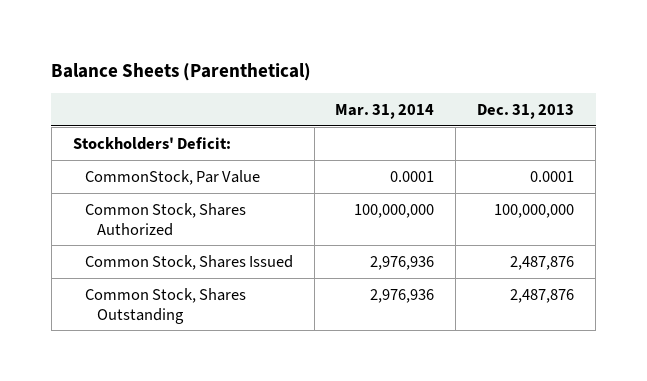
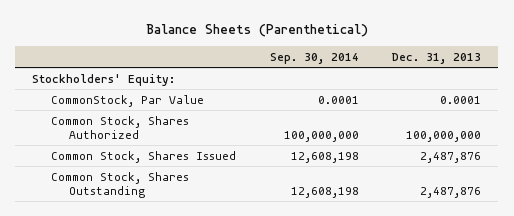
- | Mar. 31, 2014 | Dec. 31, 2013
+ | Sep. 30, 2014 | Dec. 31, 2013
- Stockholders' Deficit:
+ Stockholders' Equity:

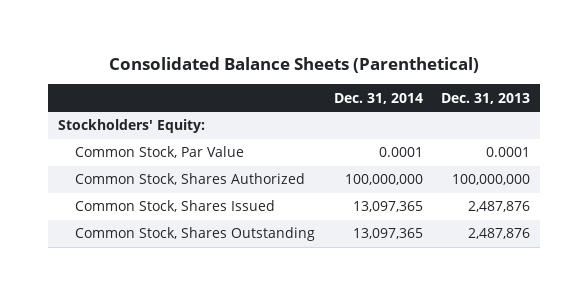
- Balance Sheets (Parenthetical)
+ Consolidated Balance Sheets (Parenthetical)
- | Sep. 30, 2014 | Dec. 31, 2013
+ | Dec. 31, 2014 | Dec. 31, 2013
- CommonStock, Par Value | 0.0001 | 0.0001
+ Common Stock, Par Value | 0.0001 | 0.0001

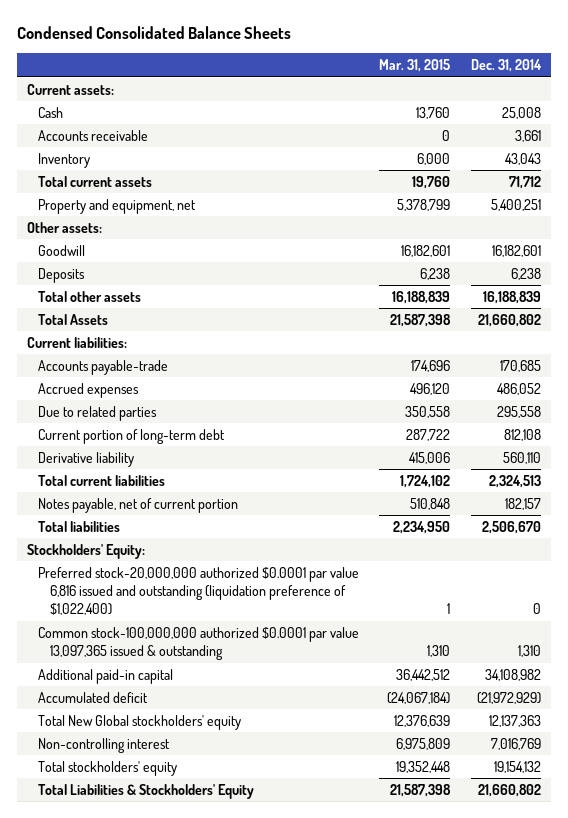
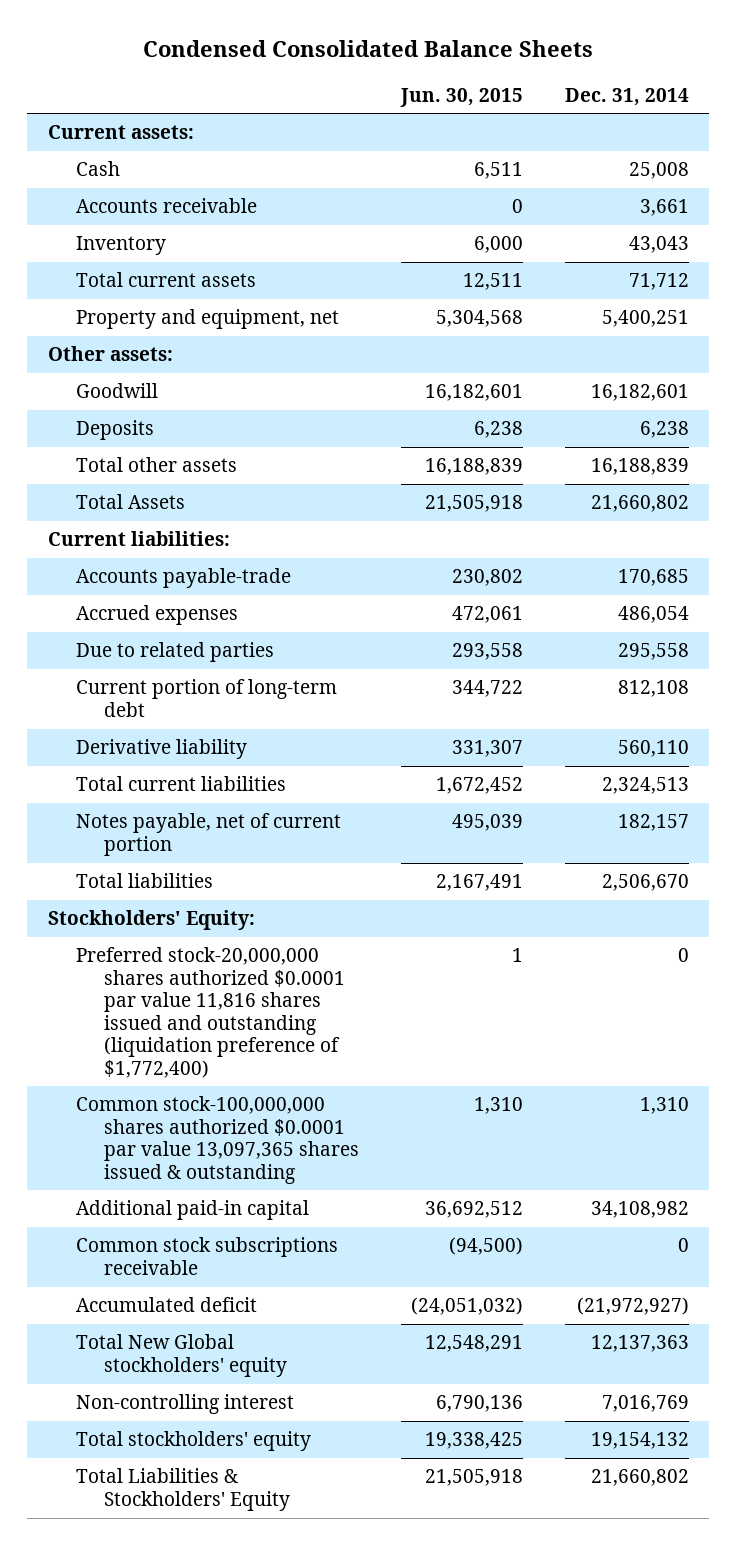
- | Mar. 31, 2015 | Dec. 31, 2014
+ | Jun. 30, 2015 | Dec. 31, 2014
- Accrued expenses | 496,120 | 486,052
+ Accrued expenses | 472,061 | 486,054
- Preferred stock-20,000,000 authorized $0.0001 par value 6,816 issued and outstanding (liquidation preference of $1,022,400) | 1 | 0
- Common stock-100,000,000 authorized $0.0001 par value 13,097,365 issued & outstanding | 1,310 | 1,310
+ Preferred stock-20,000,000 shares authorized $0.0001 par value 11,816 shares issued and outstanding (liquidation preference of $1,772,400) | 1 | 0
+ Common stock-100,000,000 shares authorized $0.0001 par value 13,097,365 shares issued & outstanding | 1,310 | 1,310
- Accumulated deficit | (24,067,184) | (21,972,929)
+ Common stock subscriptions receivable | (94,500) | 0
+ Accumulated deficit | (24,051,032) | (21,972,927)

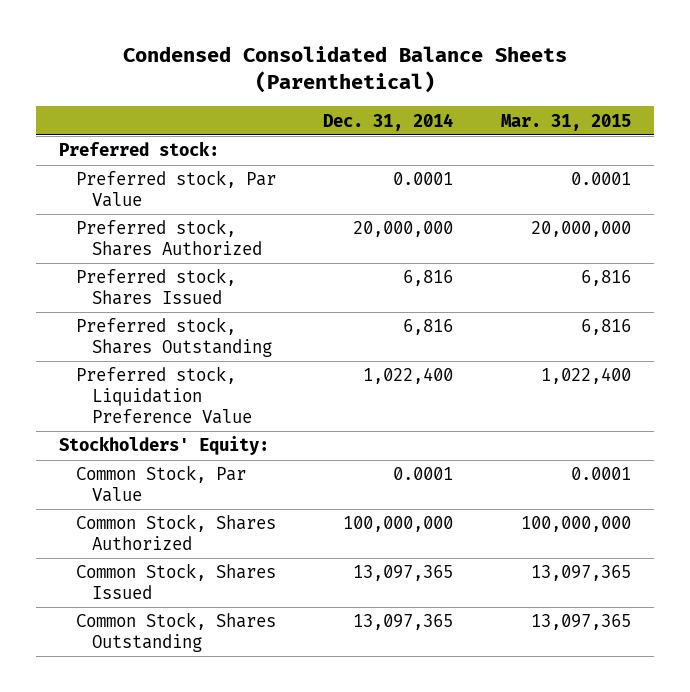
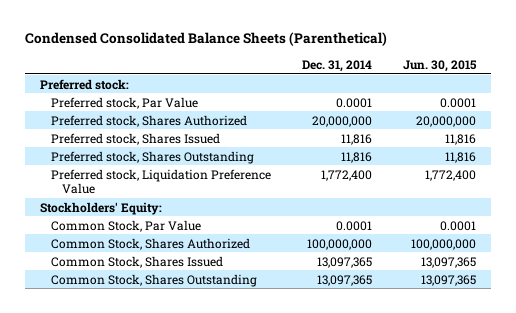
- | Dec. 31, 2014 | Mar. 31, 2015
+ | Dec. 31, 2014 | Jun. 30, 2015
- Preferred stock, Shares Issued | 6,816 | 6,816
- Preferred stock, Shares Outstanding | 6,816 | 6,816
- Preferred stock, Liquidation Preference Value | 1,022,400 | 1,022,400
+ Preferred stock, Shares Issued | 11,816 | 11,816
+ Preferred stock, Shares Outstanding | 11,816 | 11,816
+ Preferred stock, Liquidation Preference Value | 1,772,400 | 1,772,400

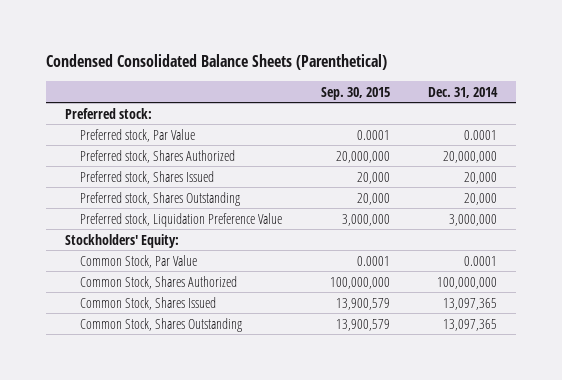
- | Dec. 31, 2014 | Jun. 30, 2015
+ | Sep. 30, 2015 | Dec. 31, 2014
- Preferred stock, Shares Issued | 11,816 | 11,816
- Preferred stock, Shares Outstanding | 11,816 | 11,816
- Preferred stock, Liquidation Preference Value | 1,772,400 | 1,772,400
+ Preferred stock, Shares Issued | 20,000 | 20,000
+ Preferred stock, Shares Outstanding | 20,000 | 20,000
+ Preferred stock, Liquidation Preference Value | 3,000,000 | 3,000,000

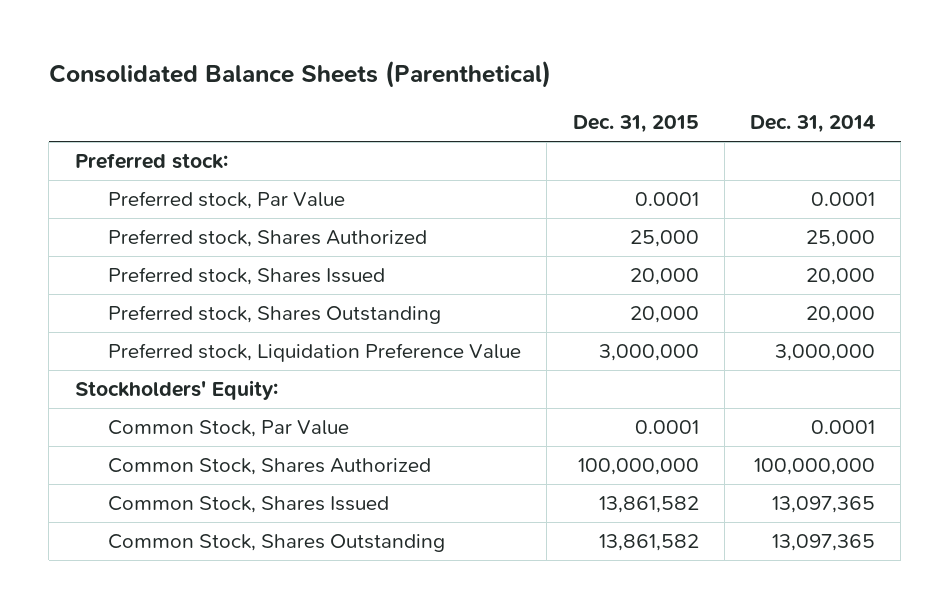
- Condensed Consolidated Balance Sheets (Parenthetical)
+ Consolidated Balance Sheets (Parenthetical)
- | Sep. 30, 2015 | Dec. 31, 2014
+ | Dec. 31, 2015 | Dec. 31, 2014
- Preferred stock, Shares Authorized | 20,000,000 | 20,000,000
+ Preferred stock, Shares Authorized | 25,000 | 25,000

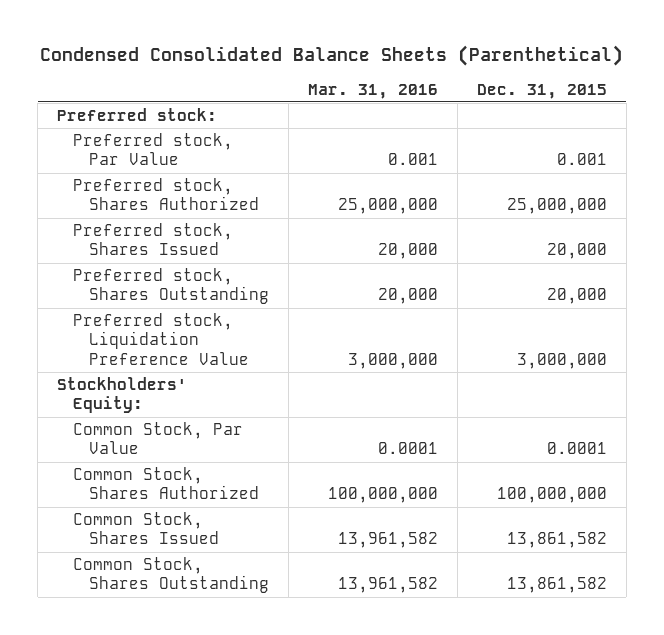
- Consolidated Balance Sheets (Parenthetical)
+ Condensed Consolidated Balance Sheets (Parenthetical)
- | Dec. 31, 2015 | Dec. 31, 2014
+ | Mar. 31, 2016 | Dec. 31, 2015
- Preferred stock, Par Value | 0.0001 | 0.0001
- Preferred stock, Shares Authorized | 25,000 | 25,000
+ Preferred stock, Par Value | 0.001 | 0.001
+ Preferred stock, Shares Authorized | 25,000,000 | 25,000,000

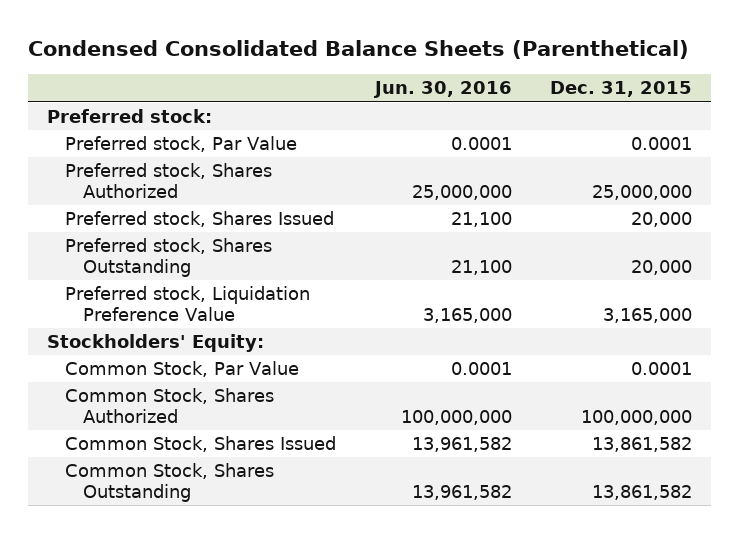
- | Mar. 31, 2016 | Dec. 31, 2015
+ | Jun. 30, 2016 | Dec. 31, 2015
- Preferred stock, Par Value | 0.001 | 0.001
+ Preferred stock, Par Value | 0.0001 | 0.0001
- Preferred stock, Liquidation Preference Value | 3,000,000 | 3,000,000
+ Preferred stock, Liquidation Preference Value | 3,165,000 | 3,165,000

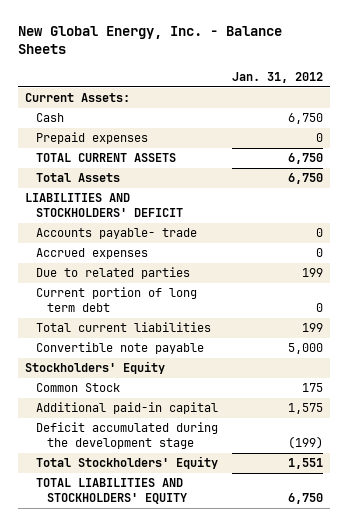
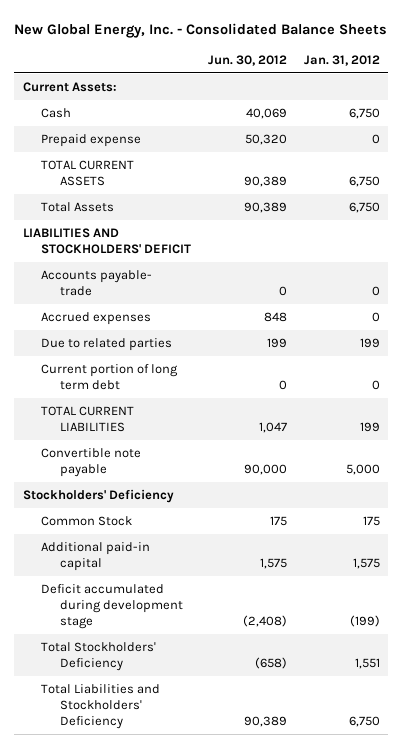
- New Global Energy, Inc. - Balance Sheets
+ New Global Energy, Inc. - Consolidated Balance Sheets
- | Jan. 31, 2012
+ | Jun. 30, 2012 | Jan. 31, 2012
- Prepaid expenses | 0
+ Prepaid expense | 50,320 | 0
- Total current liabilities | 199
+ TOTAL CURRENT LIABILITIES | 1,047 | 199
- Stockholders' Equity
+ Stockholders' Deficiency
- Deficit accumulated during the development stage | (199)
- Total Stockholders' Equity | 1,551
- TOTAL LIABILITIES AND STOCKHOLDERS' EQUITY | 6,750
+ Deficit accumulated during development stage | (2,408) | (199)
+ Total Stockholders' Deficiency | (658) | 1,551
+ Total Liabilities and Stockholders' Deficiency | 90,389 | 6,750

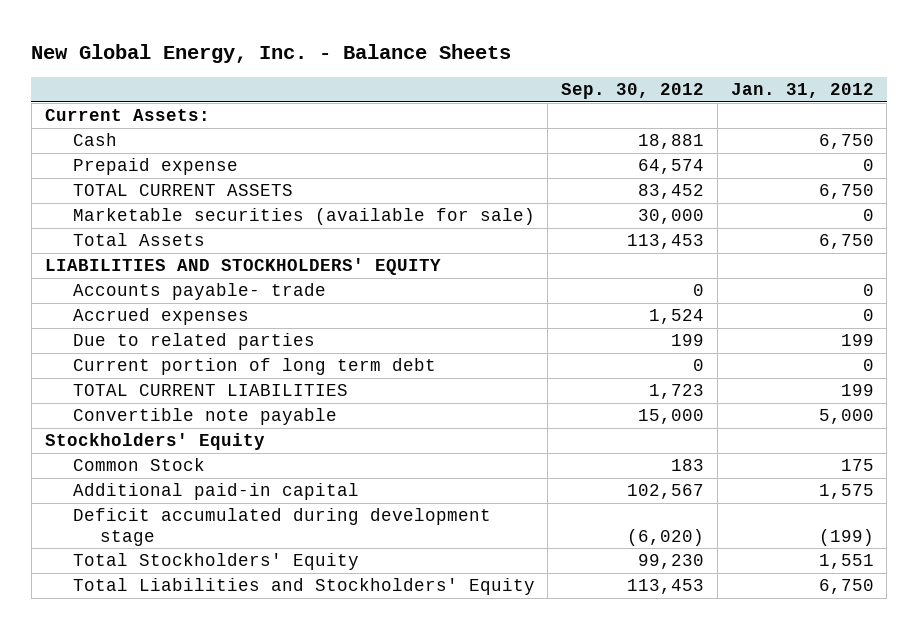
- New Global Energy, Inc. - Consolidated Balance Sheets
+ New Global Energy, Inc. - Balance Sheets
- | Jun. 30, 2012 | Jan. 31, 2012
+ | Sep. 30, 2012 | Jan. 31, 2012
+ Marketable securities (available for sale) | 30,000 | 0
- LIABILITIES AND STOCKHOLDERS' DEFICIT
+ LIABILITIES AND STOCKHOLDERS' EQUITY
- Stockholders' Deficiency
+ Stockholders' Equity
- Total Stockholders' Deficiency | (658) | 1,551
- Total Liabilities and Stockholders' Deficiency | 90,389 | 6,750
+ Total Stockholders' Equity | 99,230 | 1,551
+ Total Liabilities and Stockholders' Equity | 113,453 | 6,750

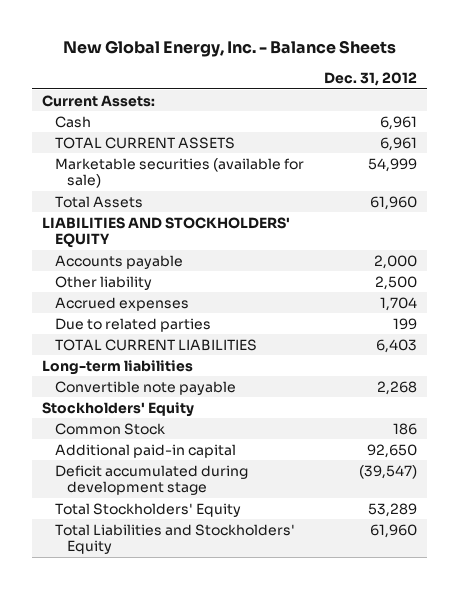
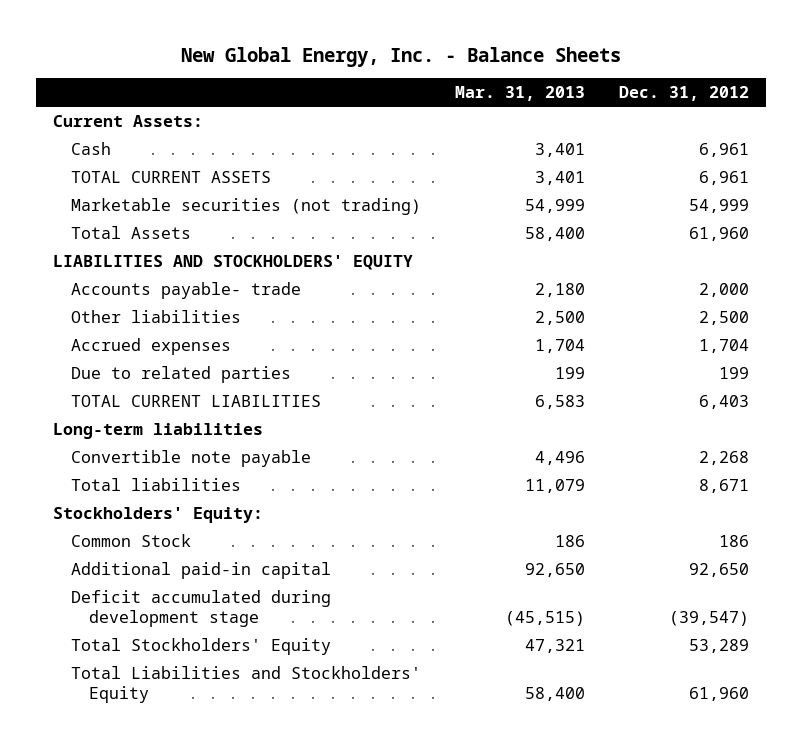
- | Dec. 31, 2012
+ | Mar. 31, 2013 | Dec. 31, 2012
- Marketable securities (available for sale) | 54,999
+ Marketable securities (not trading) | 54,999 | 54,999
- Accounts payable | 2,000
- Other liability | 2,500
+ Accounts payable- trade | 2,180 | 2,000
+ Other liabilities | 2,500 | 2,500
- Stockholders' Equity
+ Total liabilities | 11,079 | 8,671
+ Stockholders' Equity:

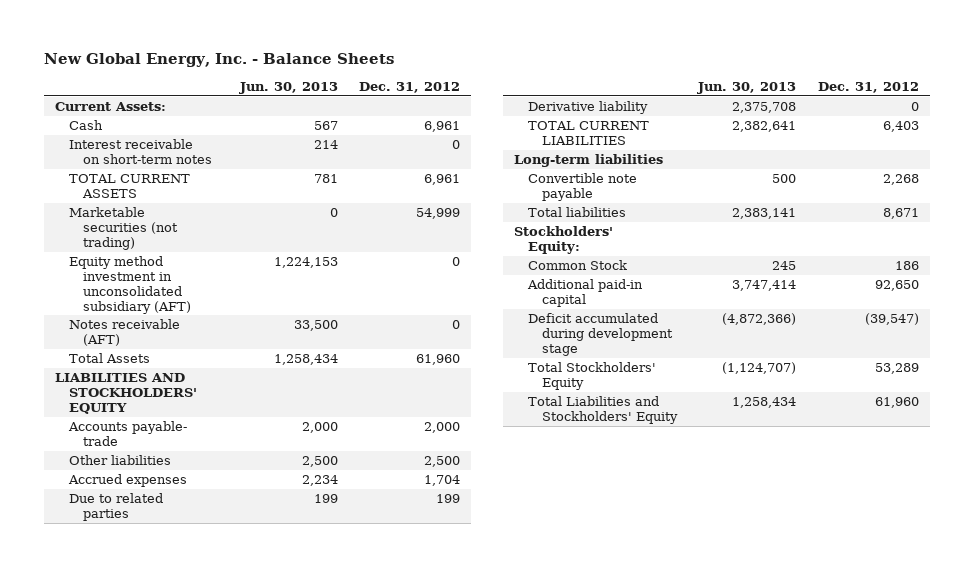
- | Mar. 31, 2013 | Dec. 31, 2012
+ | Jun. 30, 2013 | Dec. 31, 2012
+ Interest receivable on short-term notes | 214 | 0
+ Equity method investment in unconsolidated subsidiary (AFT) | 1,224,153 | 0
+ Notes receivable (AFT) | 33,500 | 0
+ Derivative liability | 2,375,708 | 0

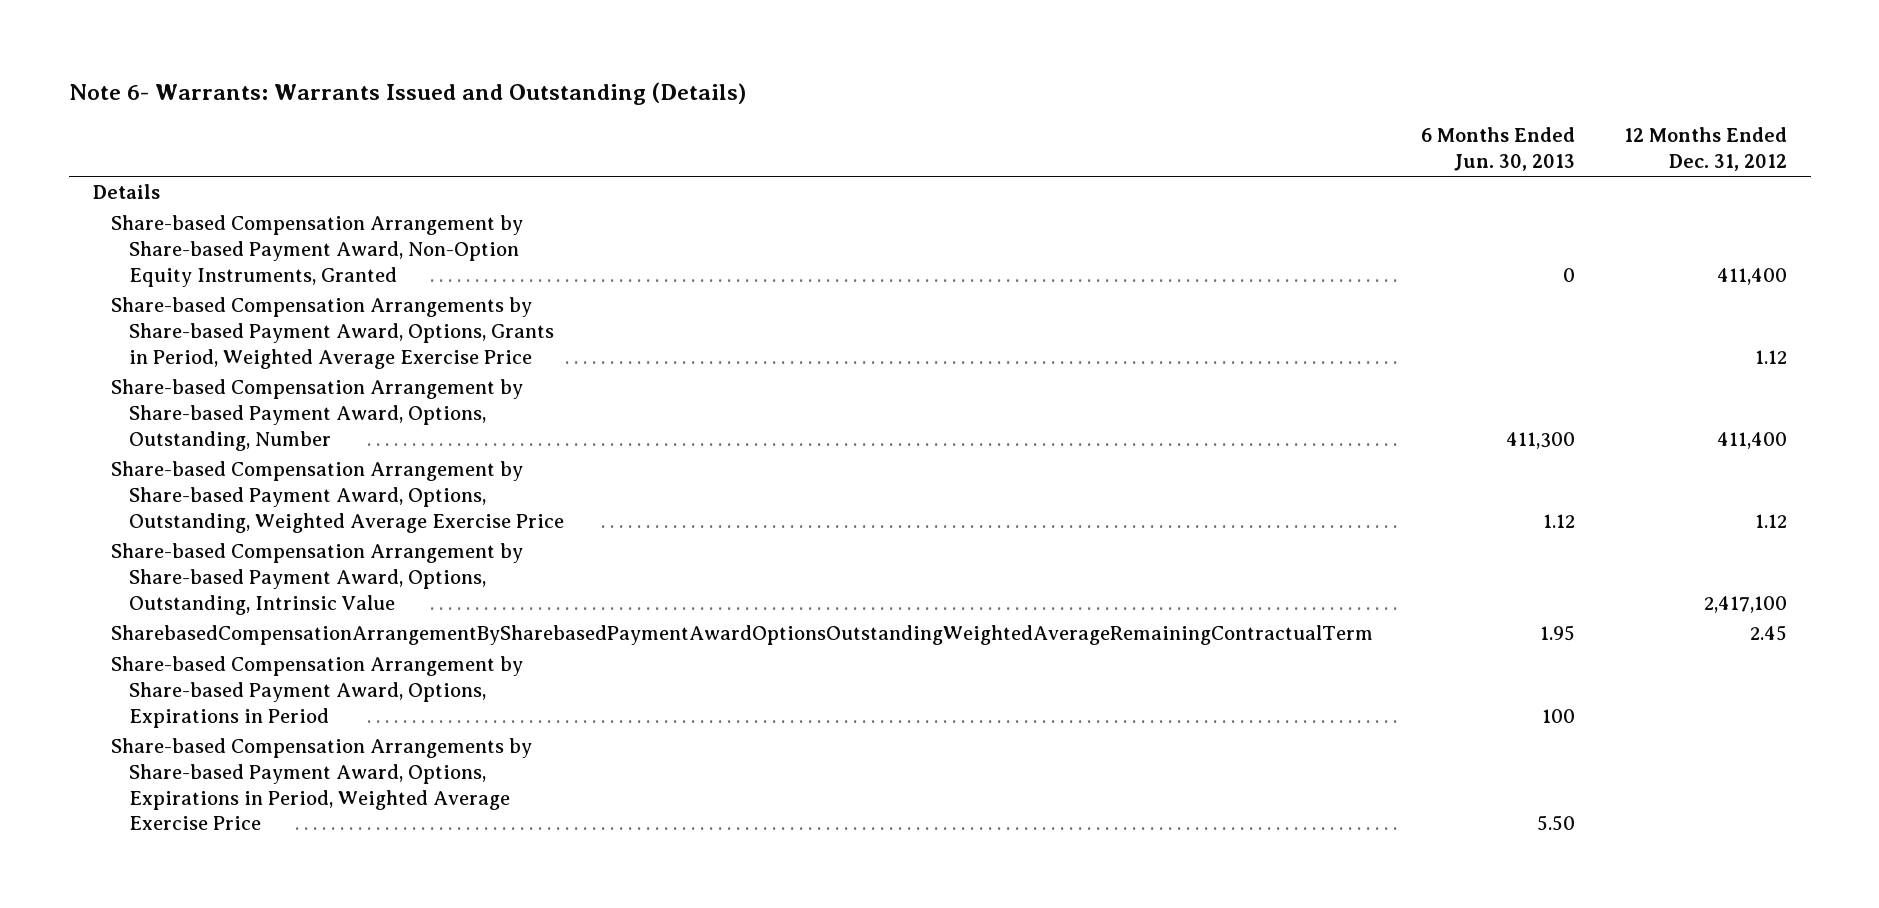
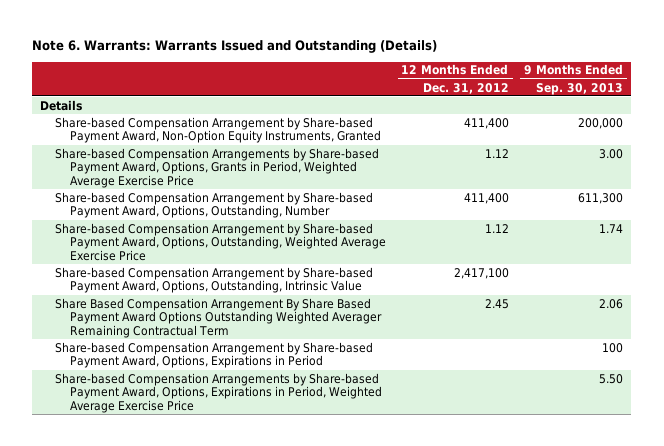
- Note 6- Warrants: Warrants Issued and Outstanding (Details)
+ Note 6. Warrants: Warrants Issued and Outstanding (Details)
- | 6 Months Ended Jun. 30, 2013 | 12 Months Ended Dec. 31, 2012
+ | 12 Months Ended Dec. 31, 2012 | 9 Months Ended Sep. 30, 2013
- SharebasedCompensationArrangementBySharebasedPaymentAwardOptionsOutstandingWeightedAverageRemainingContractualTerm | 1.95 | 2.45
+ Share Based Compensation Arrangement By Share Based Payment Award Options Outstanding Weighted Averager Remaining Contractual Term | 2.45 | 2.06

